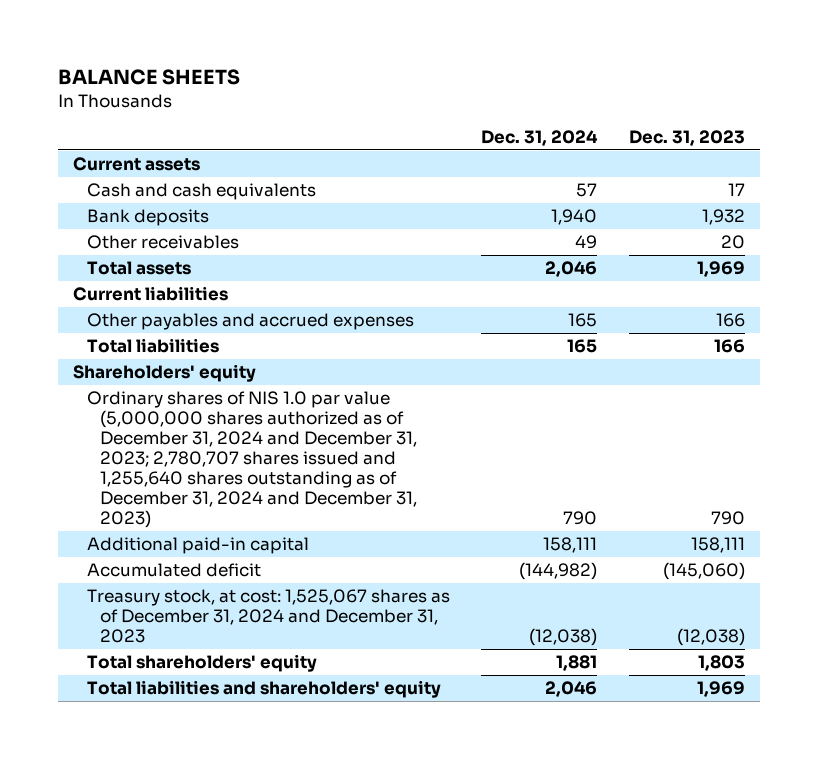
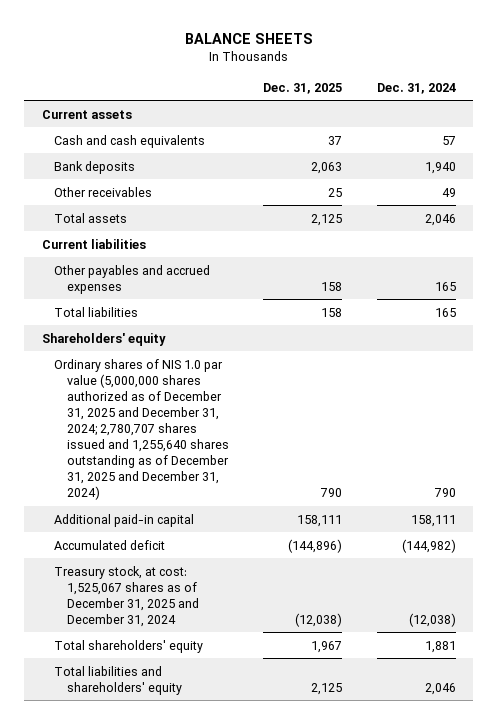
- | Dec. 31, 2024 | Dec. 31, 2023
+ | Dec. 31, 2025 | Dec. 31, 2024
- Ordinary shares of NIS 1.0 par value (5,000,000 shares authorized as of December 31, 2024 and December 31, 2023; 2,780,707 shares issued and 1,255,640 shares outstanding as of December 31, 2024 and December 31, 2023) | 790 | 790
+ Ordinary shares of NIS 1.0 par value (5,000,000 shares authorized as of December 31, 2025 and December 31, 2024; 2,780,707 shares issued and 1,255,640 shares outstanding as of December 31, 2025 and December 31, 2024) | 790 | 790
- Treasury stock, at cost: 1,525,067 shares as of December 31, 2024 and December 31, 2023 | (12,038) | (12,038)
+ Treasury stock, at cost: 1,525,067 shares as of December 31, 2025 and December 31, 2024 | (12,038) | (12,038)

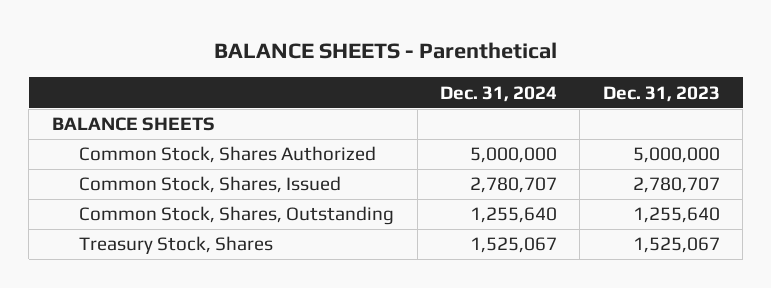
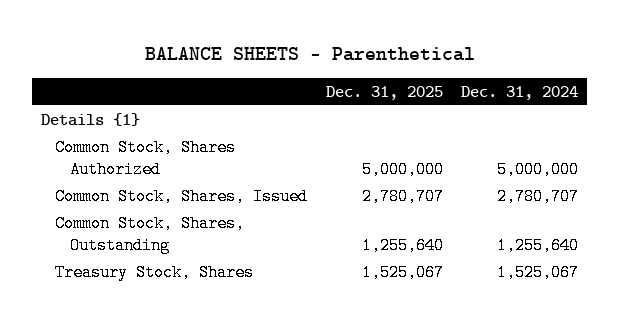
- | Dec. 31, 2024 | Dec. 31, 2023
+ | Dec. 31, 2025 | Dec. 31, 2024
- BALANCE SHEETS
+ Details {1}

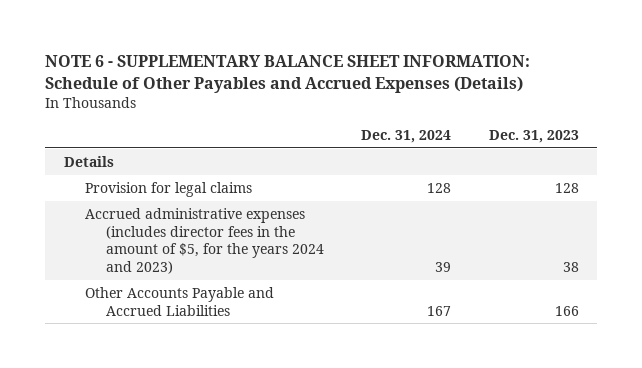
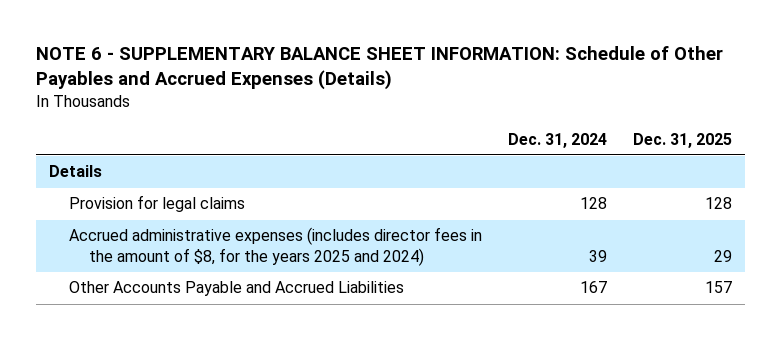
- | Dec. 31, 2024 | Dec. 31, 2023
+ | Dec. 31, 2024 | Dec. 31, 2025
- Accrued administrative expenses (includes director fees in the amount of $5, for the years 2024 and 2023) | 39 | 38
+ Accrued administrative expenses (includes director fees in the amount of $8, for the years 2025 and 2024) | 39 | 29

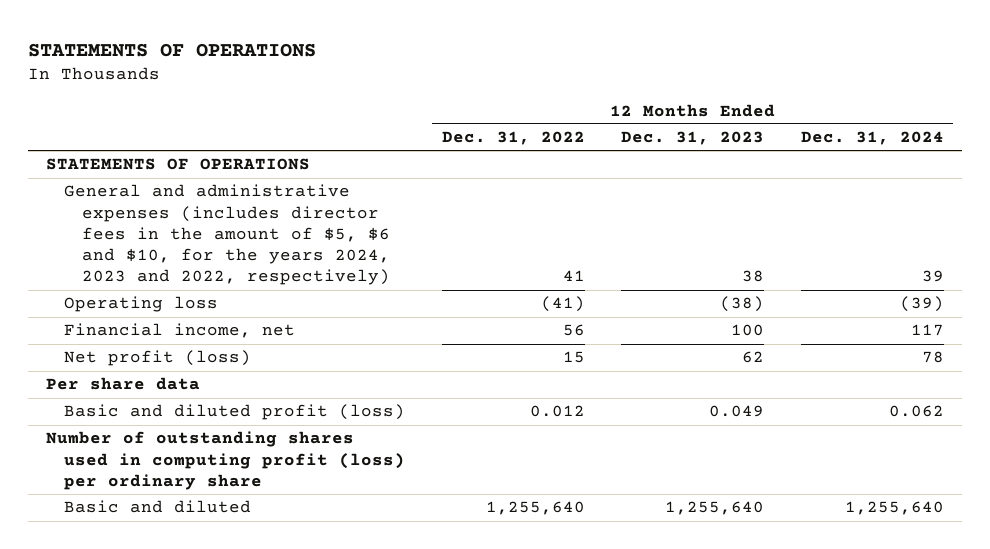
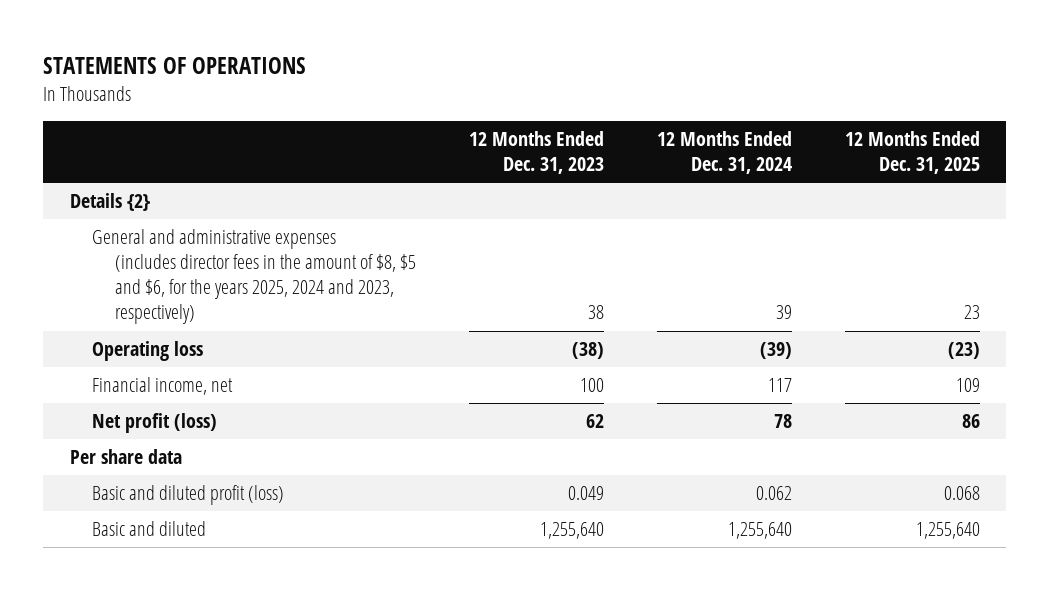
- | 12 Months Ended Dec. 31, 2022 | 12 Months Ended Dec. 31, 2023 | 12 Months Ended Dec. 31, 2024
+ | 12 Months Ended Dec. 31, 2023 | 12 Months Ended Dec. 31, 2024 | 12 Months Ended Dec. 31, 2025
- STATEMENTS OF OPERATIONS
- General and administrative expenses (includes director fees in the amount of $5, $6 and $10, for the years 2024, 2023 and 2022, respectively) | 41 | 38 | 39
+ Details {2}
+ General and administrative expenses (includes director fees in the amount of $8, $5 and $6, for the years 2025, 2024 and 2023, respectively) | 38 | 39 | 23
- Number of outstanding shares used in computing profit (loss) per ordinary share

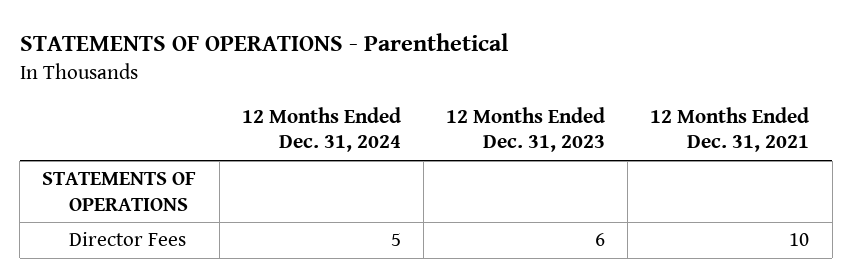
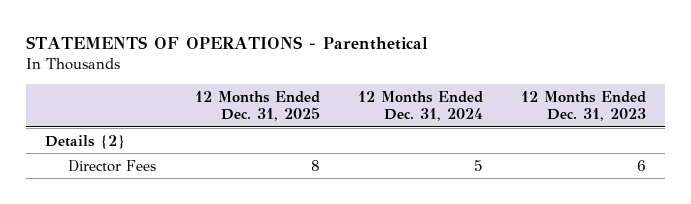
- | 12 Months Ended Dec. 31, 2024 | 12 Months Ended Dec. 31, 2023 | 12 Months Ended Dec. 31, 2021
+ | 12 Months Ended Dec. 31, 2025 | 12 Months Ended Dec. 31, 2024 | 12 Months Ended Dec. 31, 2023
- STATEMENTS OF OPERATIONS
+ Details {2}

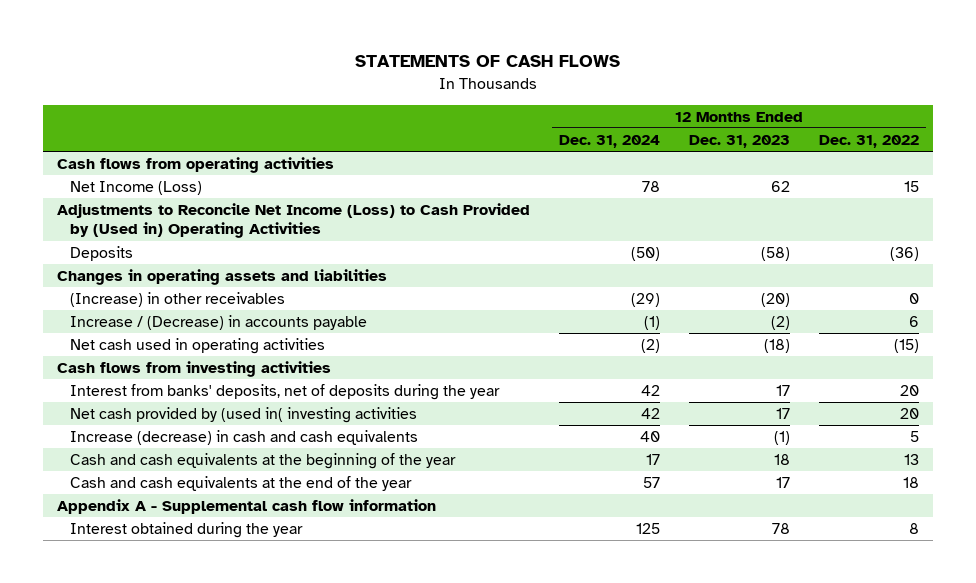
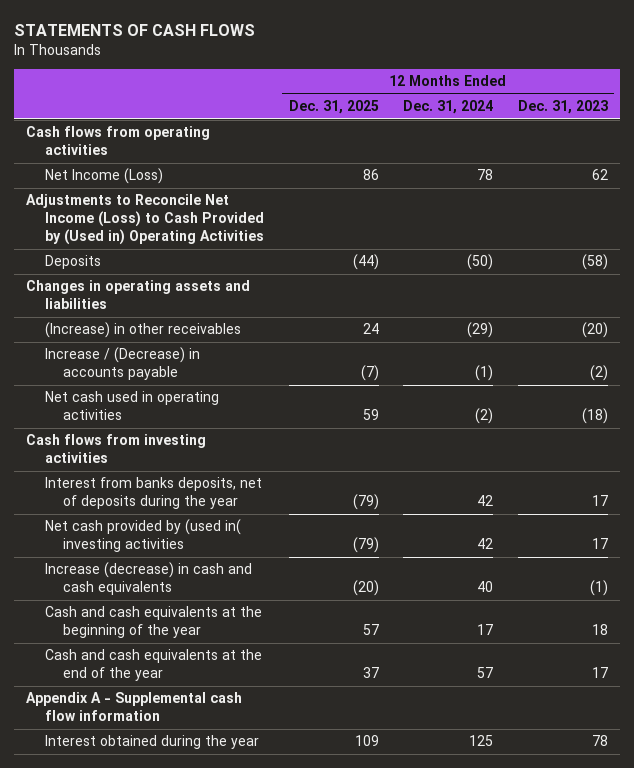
- | 12 Months Ended Dec. 31, 2024 | 12 Months Ended Dec. 31, 2023 | 12 Months Ended Dec. 31, 2022
+ | 12 Months Ended Dec. 31, 2025 | 12 Months Ended Dec. 31, 2024 | 12 Months Ended Dec. 31, 2023
- Interest from banks' deposits, net of deposits during the year | 42 | 17 | 20
+ Interest from banks deposits, net of deposits during the year | (79) | 42 | 17

